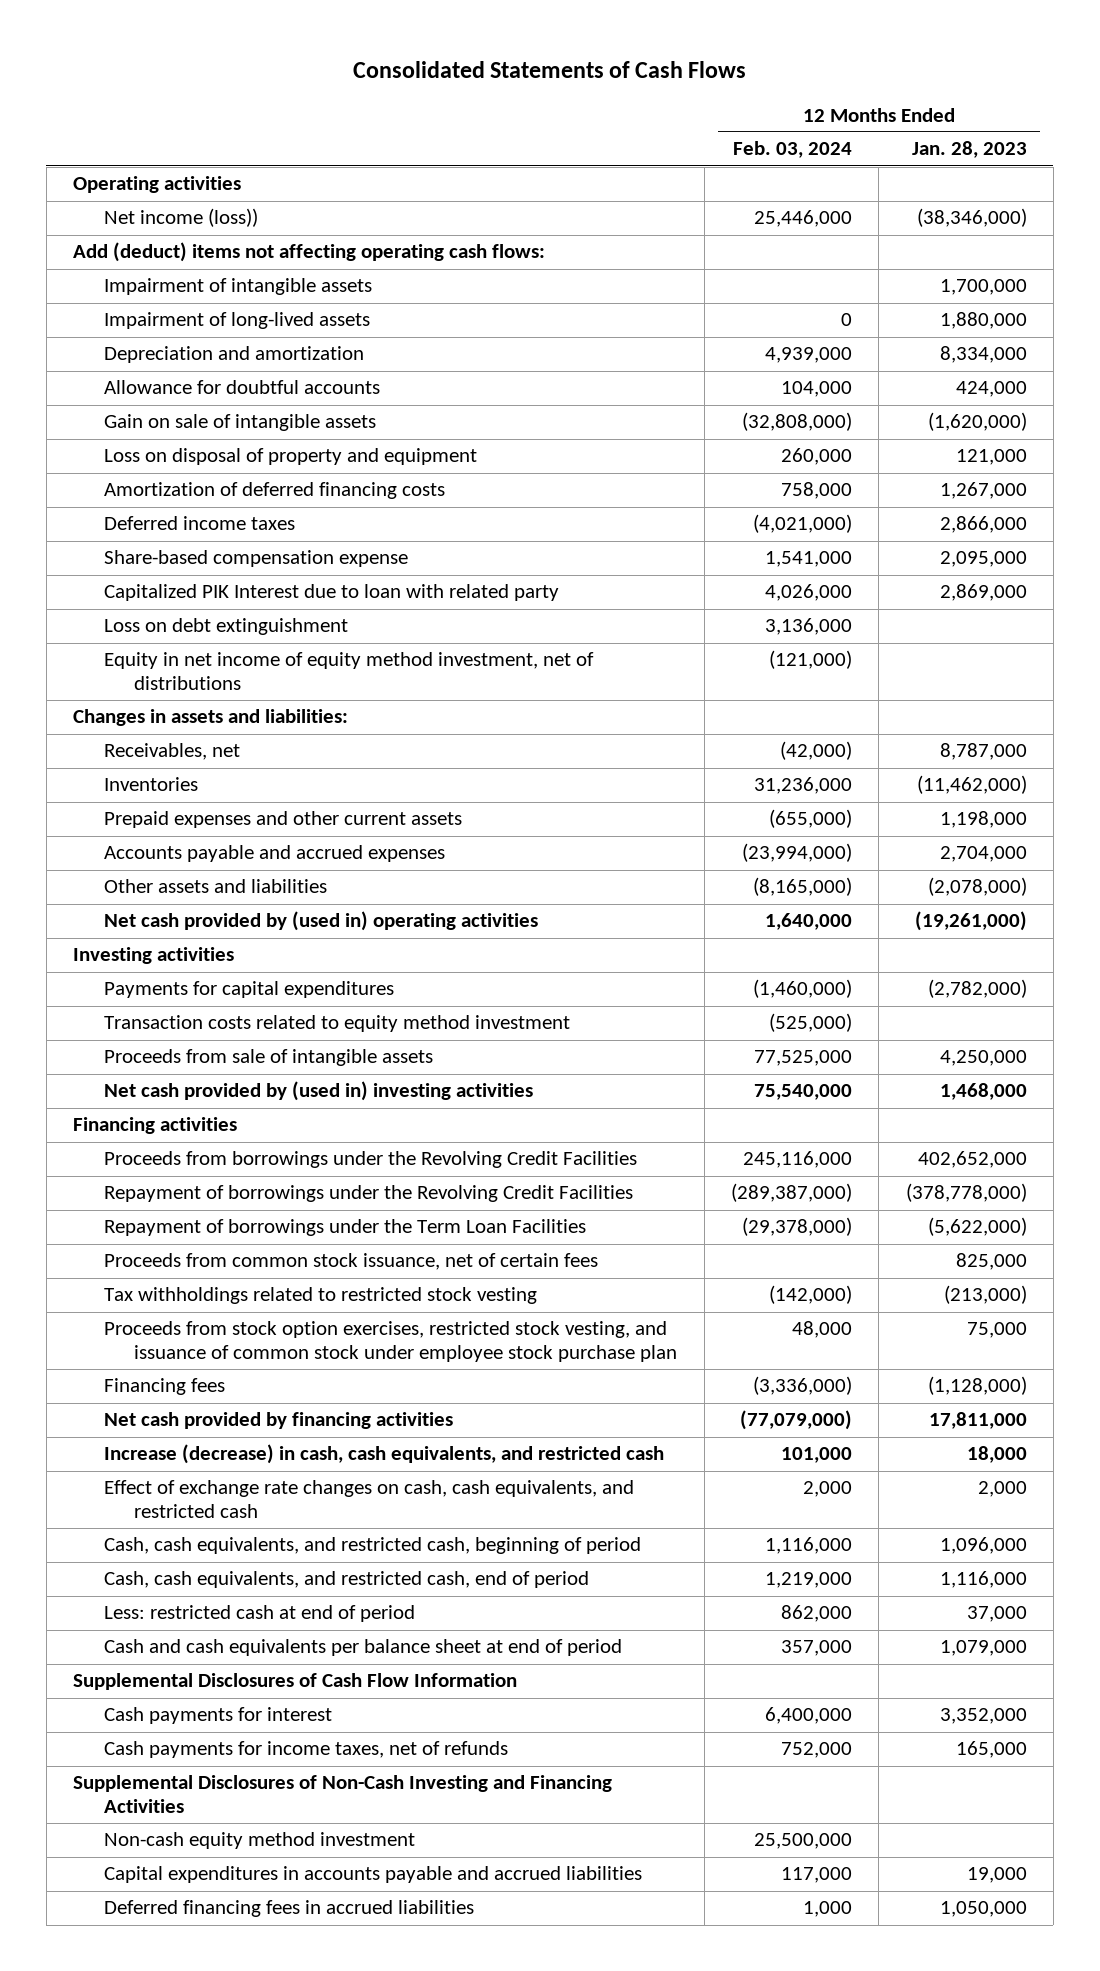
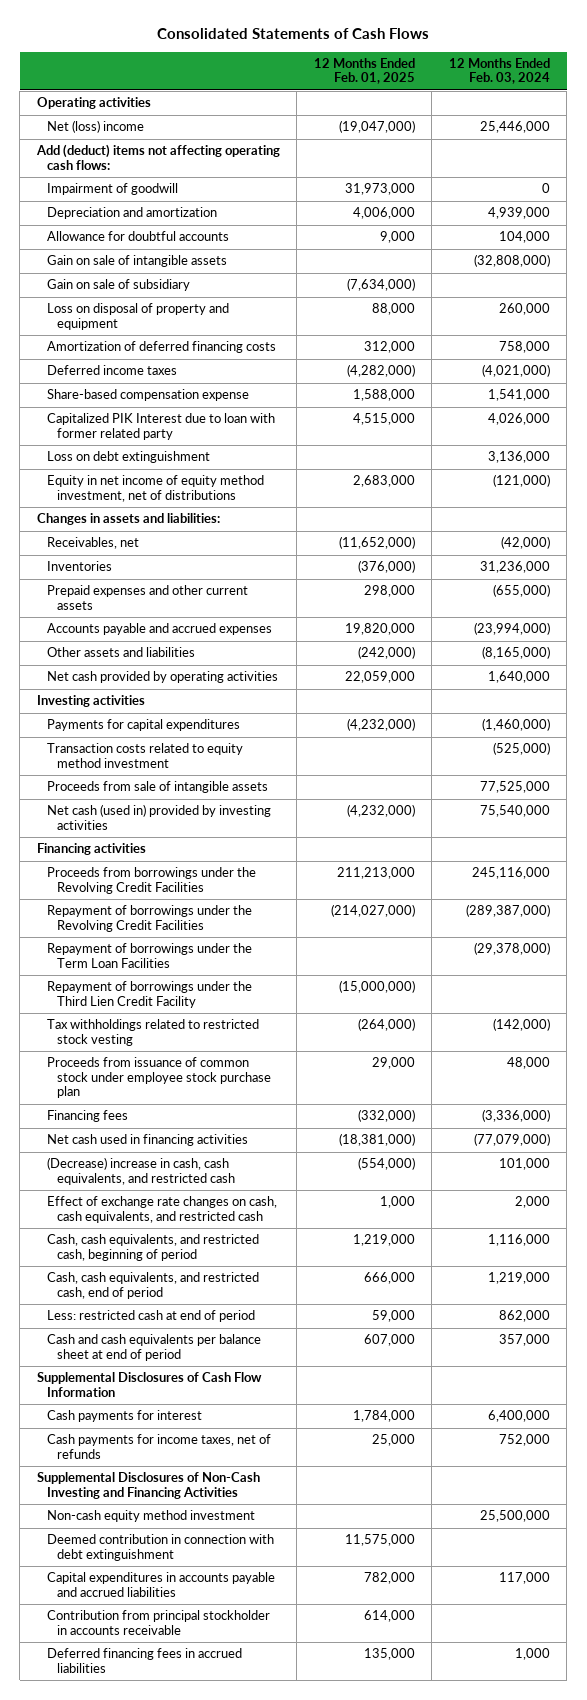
- | 12 Months Ended Feb. 03, 2024 | 12 Months Ended Jan. 28, 2023
+ | 12 Months Ended Feb. 01, 2025 | 12 Months Ended Feb. 03, 2024
- Net income (loss)) | 25,446,000 | (38,346,000)
+ Net (loss) income | (19,047,000) | 25,446,000
- Impairment of intangible assets | | 1,700,000
- Impairment of long-lived assets | 0 | 1,880,000
+ Impairment of goodwill | 31,973,000 | 0
+ Gain on sale of subsidiary | (7,634,000) |
- Capitalized PIK Interest due to loan with related party | 4,026,000 | 2,869,000
+ Capitalized PIK Interest due to loan with former related party | 4,515,000 | 4,026,000
- Net cash provided by (used in) operating activities | 1,640,000 | (19,261,000)
+ Net cash provided by operating activities | 22,059,000 | 1,640,000
- Net cash provided by (used in) investing activities | 75,540,000 | 1,468,000
+ Net cash (used in) provided by investing activities | (4,232,000) | 75,540,000
- Proceeds from common stock issuance, net of certain fees | | 825,000
+ Repayment of borrowings under the Third Lien Credit Facility | (15,000,000) |
- Proceeds from stock option exercises, restricted stock vesting, and issuance of common stock under employee stock purchase plan | 48,000 | 75,000
+ Proceeds from issuance of common stock under employee stock purchase plan | 29,000 | 48,000
- Net cash provided by financing activities | (77,079,000) | 17,811,000
- Increase (decrease) in cash, cash equivalents, and restricted cash | 101,000 | 18,000
+ Net cash used in financing activities | (18,381,000) | (77,079,000)
+ (Decrease) increase in cash, cash equivalents, and restricted cash | (554,000) | 101,000
+ Deemed contribution in connection with debt extinguishment | 11,575,000 |
+ Contribution from principal stockholder in accounts receivable | 614,000 |

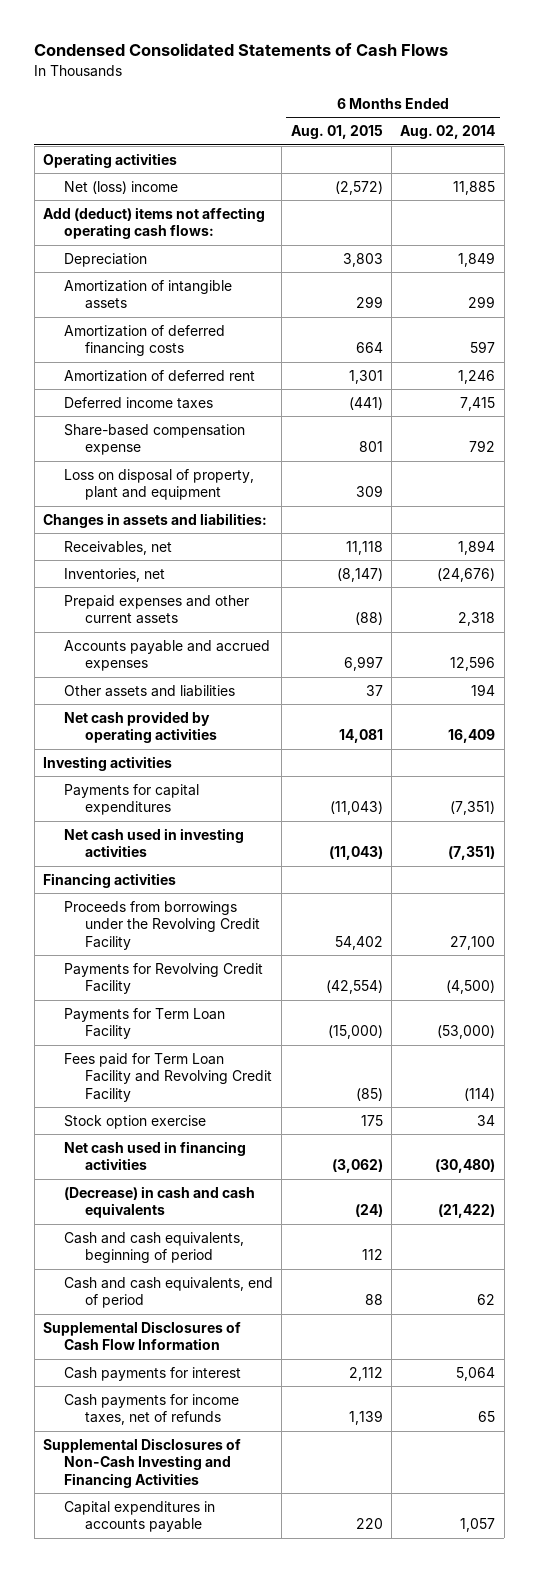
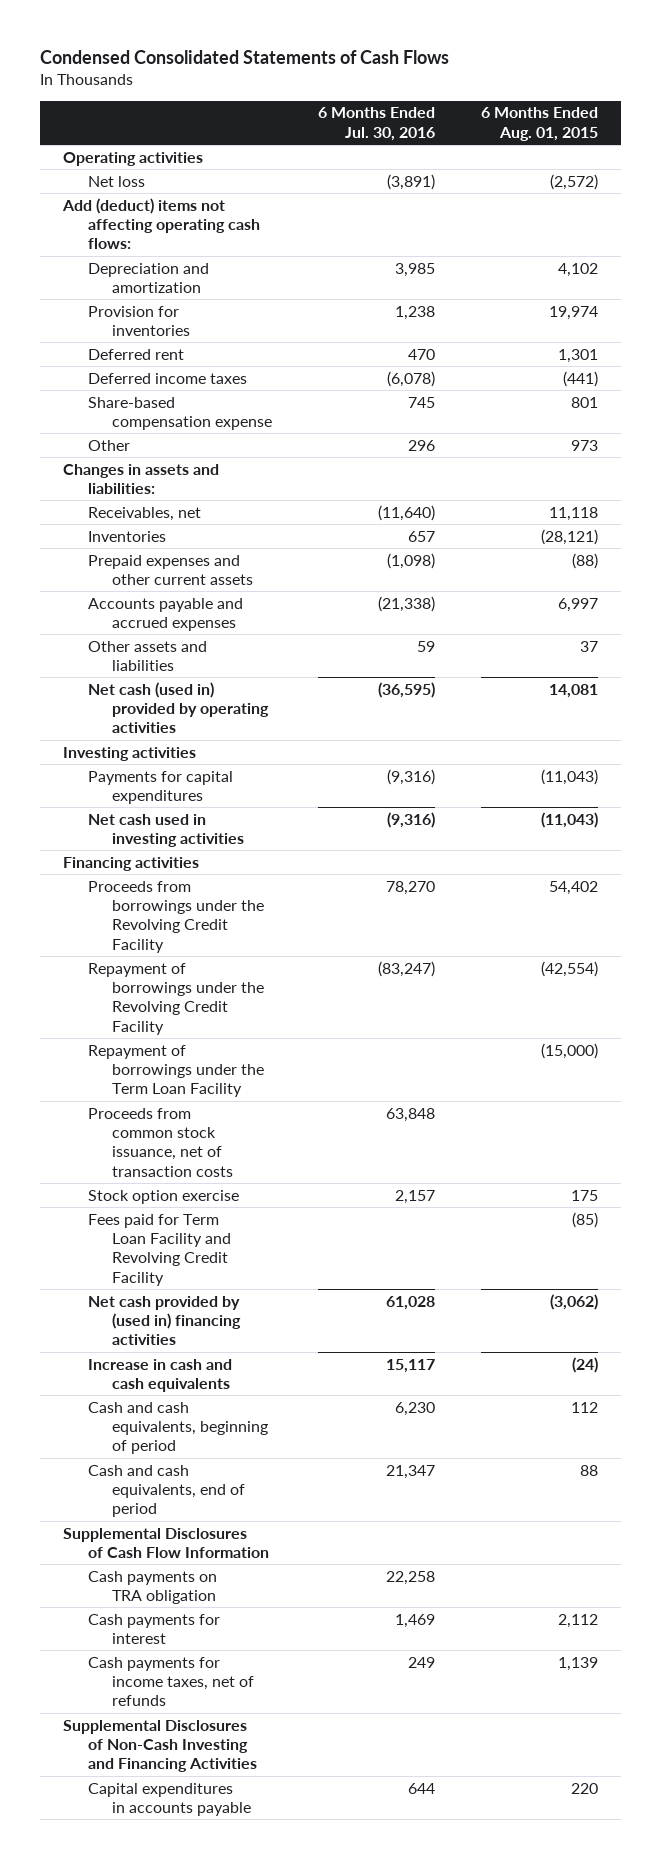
- | 6 Months Ended Aug. 01, 2015 | 6 Months Ended Aug. 02, 2014
+ | 6 Months Ended Jul. 30, 2016 | 6 Months Ended Aug. 01, 2015
- Net (loss) income | (2,572) | 11,885
+ Net loss | (3,891) | (2,572)
- Depreciation | 3,803 | 1,849
- Amortization of intangible assets | 299 | 299
- Amortization of deferred financing costs | 664 | 597
- Amortization of deferred rent | 1,301 | 1,246
+ Depreciation and amortization | 3,985 | 4,102
+ Provision for inventories | 1,238 | 19,974
+ Deferred rent | 470 | 1,301
- Loss on disposal of property, plant and equipment | 309 |
+ Other | 296 | 973
- Inventories, net | (8,147) | (24,676)
+ Inventories | 657 | (28,121)
- Net cash provided by operating activities | 14,081 | 16,409
+ Net cash (used in) provided by operating activities | (36,595) | 14,081
- Payments for Revolving Credit Facility | (42,554) | (4,500)
- Payments for Term Loan Facility | (15,000) | (53,000)
+ Repayment of borrowings under the Revolving Credit Facility | (83,247) | (42,554)
+ Repayment of borrowings under the Term Loan Facility | | (15,000)
+ Proceeds from common stock issuance, net of transaction costs | 63,848 |
- Net cash used in financing activities | (3,062) | (30,480)
- (Decrease) in cash and cash equivalents | (24) | (21,422)
moved down: Fees paid for Term Loan Facility and Revolving Credit Facility | | (85)
+ Net cash provided by (used in) financing activities | 61,028 | (3,062)
+ Increase in cash and cash equivalents | 15,117 | (24)
+ Cash payments on TRA obligation | 22,258 |

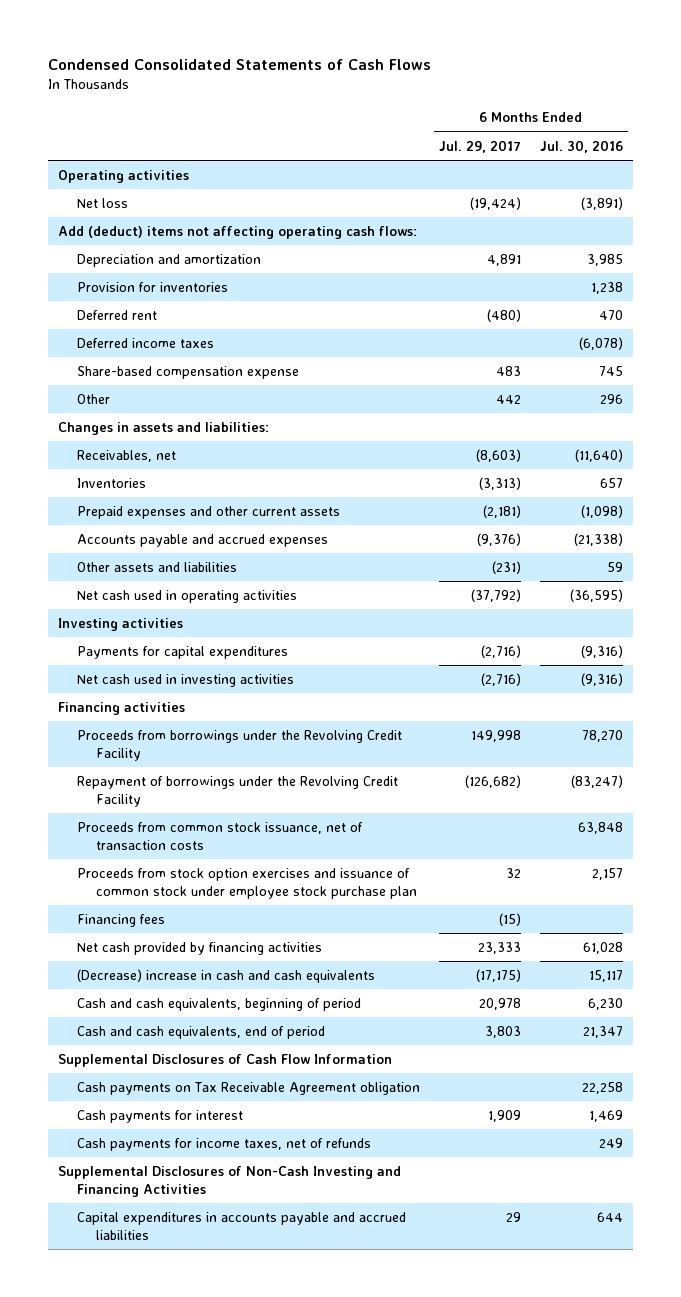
- | 6 Months Ended Jul. 30, 2016 | 6 Months Ended Aug. 01, 2015
+ | 6 Months Ended Jul. 29, 2017 | 6 Months Ended Jul. 30, 2016
- Net cash (used in) provided by operating activities | (36,595) | 14,081
+ Net cash used in operating activities | (37,792) | (36,595)
- Repayment of borrowings under the Term Loan Facility | | (15,000)
- Stock option exercise | 2,157 | 175
- Fees paid for Term Loan Facility and Revolving Credit Facility | | (85)
- Net cash provided by (used in) financing activities | 61,028 | (3,062)
- Increase in cash and cash equivalents | 15,117 | (24)
+ Proceeds from stock option exercises and issuance of common stock under employee stock purchase plan | 32 | 2,157
+ Financing fees | (15) |
+ Net cash provided by financing activities | 23,333 | 61,028
+ (Decrease) increase in cash and cash equivalents | (17,175) | 15,117
- Cash payments on TRA obligation | 22,258 |
+ Cash payments on Tax Receivable Agreement obligation | | 22,258
- Capital expenditures in accounts payable | 644 | 220
+ Capital expenditures in accounts payable and accrued liabilities | 29 | 644

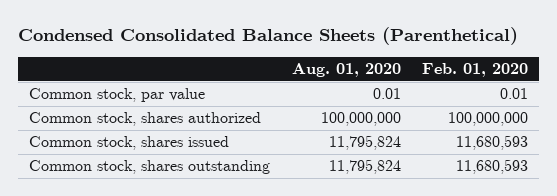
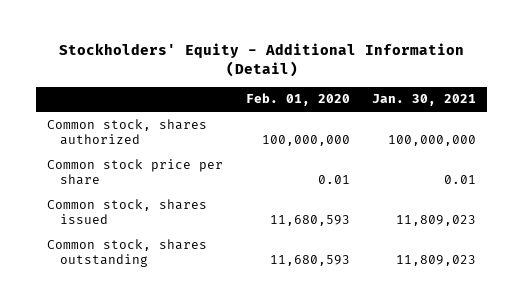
- Condensed Consolidated Balance Sheets (Parenthetical)
+ Stockholders' Equity - Additional Information (Detail)
- | Aug. 01, 2020 | Feb. 01, 2020
+ | Feb. 01, 2020 | Jan. 30, 2021
- Common stock, par value | 0.01 | 0.01
+ Common stock price per share | 0.01 | 0.01

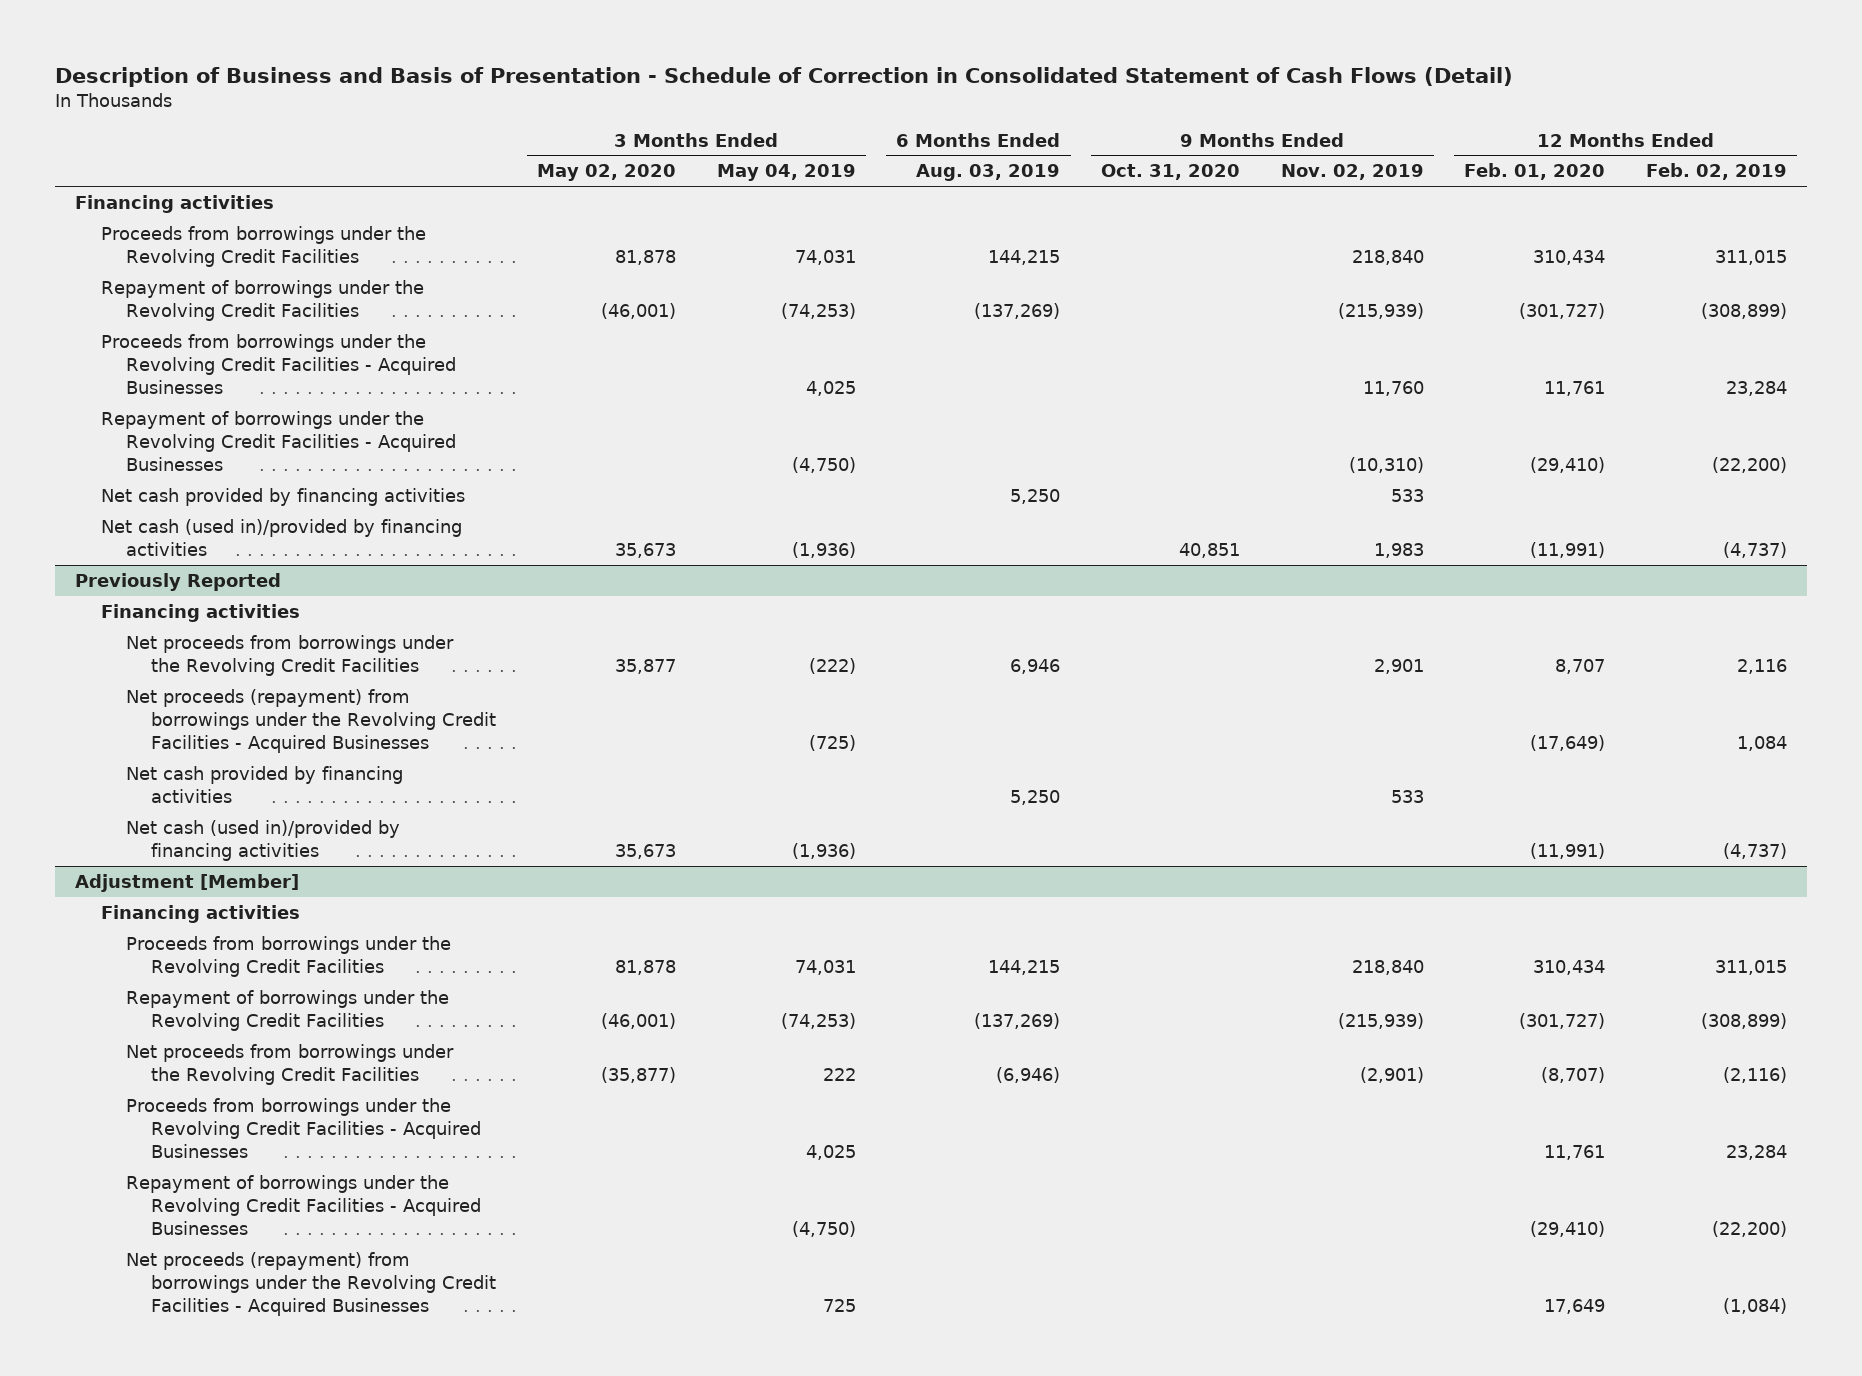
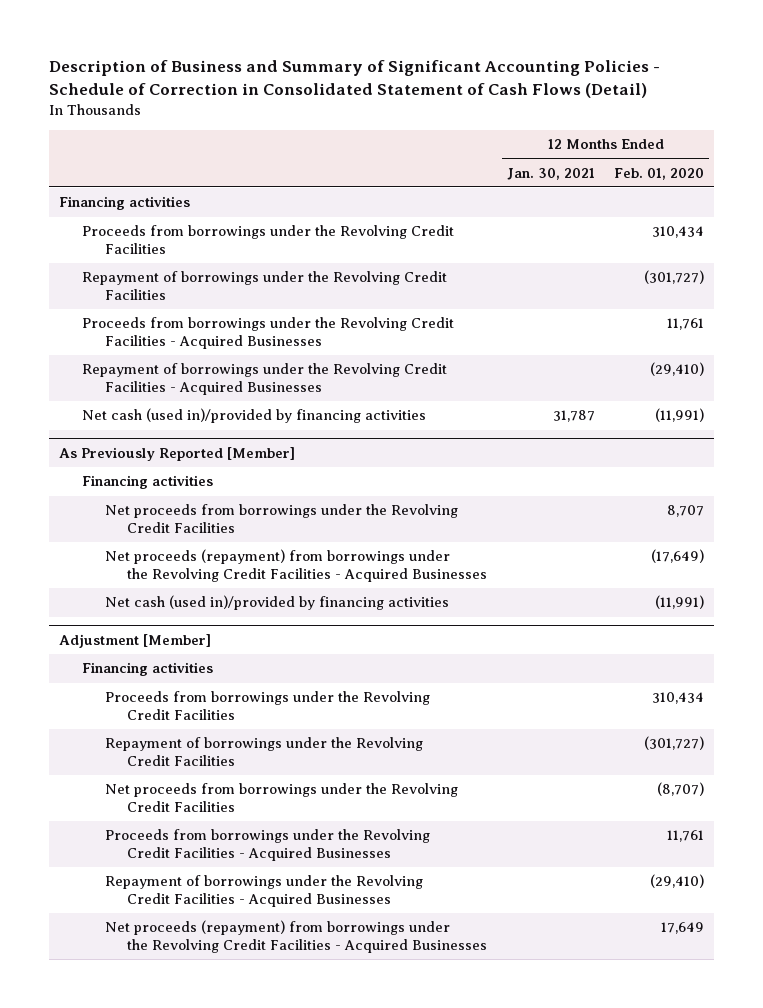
- Description of Business and Basis of Presentation - Schedule of Correction in Consolidated Statement of Cash Flows (Detail)
+ Description of Business and Summary of Significant Accounting Policies - Schedule of Correction in Consolidated Statement of Cash Flows (Detail)
- | 3 Months Ended May 02, 2020 | 3 Months Ended May 04, 2019 | 6 Months Ended Aug. 03, 2019 | 9 Months Ended Oct. 31, 2020 | 9 Months Ended Nov. 02, 2019 | 12 Months Ended Feb. 01, 2020 | 12 Months Ended Feb. 02, 2019
+ | 12 Months Ended Jan. 30, 2021 | 12 Months Ended Feb. 01, 2020
- Net cash provided by financing activities | | | 5,250 | | 533 | |
- Previously Reported
+ As Previously Reported [Member]
- Net cash provided by financing activities | | | 5,250 | | 533 | |

